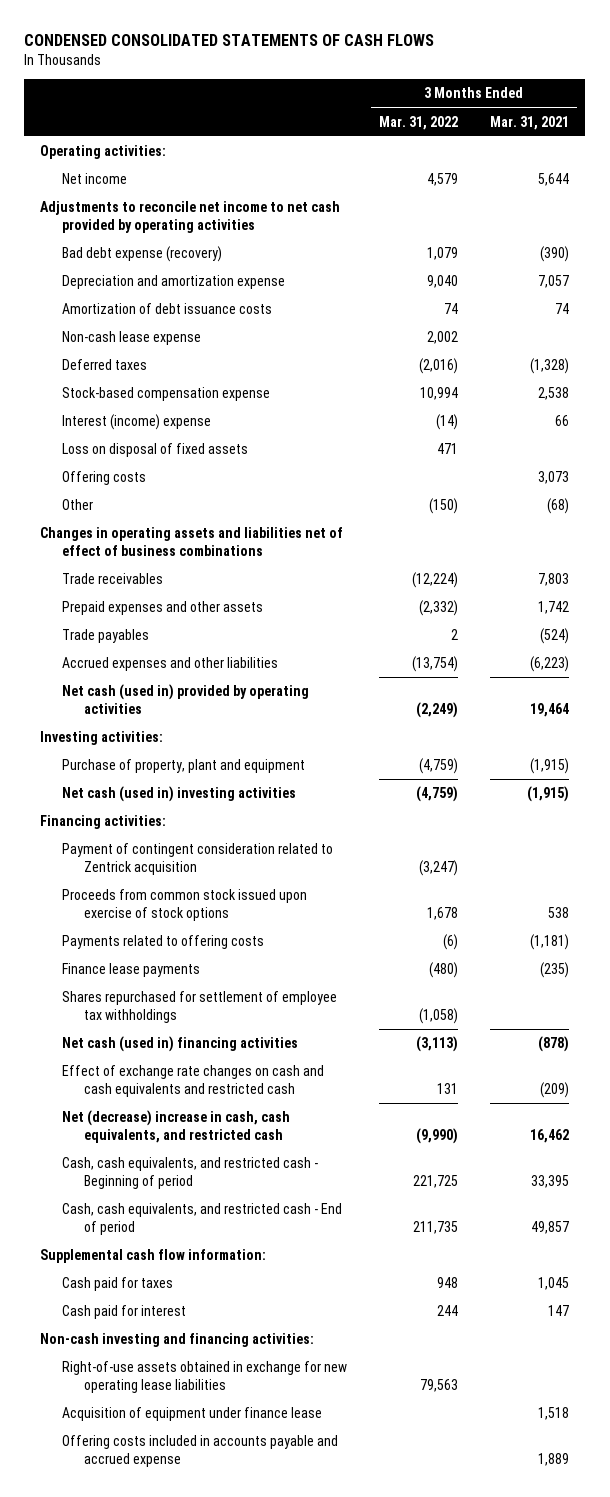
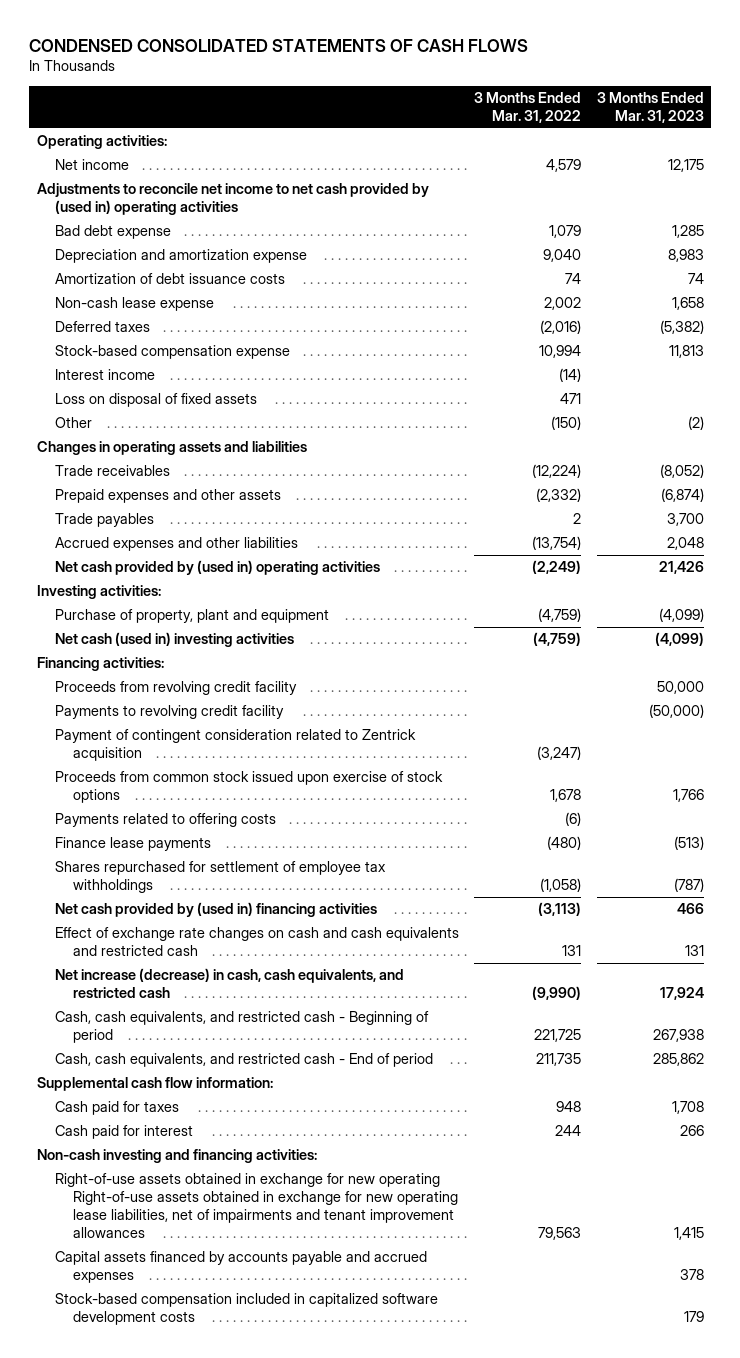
- | 3 Months Ended Mar. 31, 2022 | 3 Months Ended Mar. 31, 2021
+ | 3 Months Ended Mar. 31, 2022 | 3 Months Ended Mar. 31, 2023
- Adjustments to reconcile net income to net cash provided by operating activities
- Bad debt expense (recovery) | 1,079 | (390)
+ Adjustments to reconcile net income to net cash provided by (used in) operating activities
+ Bad debt expense | 1,079 | 1,285
- Interest (income) expense | (14) | 66
+ Interest income | (14) |
- Offering costs | | 3,073
- Changes in operating assets and liabilities net of effect of business combinations
+ Changes in operating assets and liabilities
- Net cash (used in) provided by operating activities | (2,249) | 19,464
+ Net cash provided by (used in) operating activities | (2,249) | 21,426
+ Proceeds from revolving credit facility | | 50,000
+ Payments to revolving credit facility | | (50,000)
- Net cash (used in) financing activities | (3,113) | (878)
+ Net cash provided by (used in) financing activities | (3,113) | 466
- Net (decrease) increase in cash, cash equivalents, and restricted cash | (9,990) | 16,462
+ Net increase (decrease) in cash, cash equivalents, and restricted cash | (9,990) | 17,924
- Right-of-use assets obtained in exchange for new operating lease liabilities | 79,563 |
- Acquisition of equipment under finance lease | | 1,518
- Offering costs included in accounts payable and accrued expense | | 1,889
+ Right-of-use assets obtained in exchange for new operating Right-of-use assets obtained in exchange for new operating lease liabilities, net of impairments and tenant improvement allowances | 79,563 | 1,415
+ Capital assets financed by accounts payable and accrued expenses | | 378
+ Stock-based compensation included in capitalized software development costs | | 179

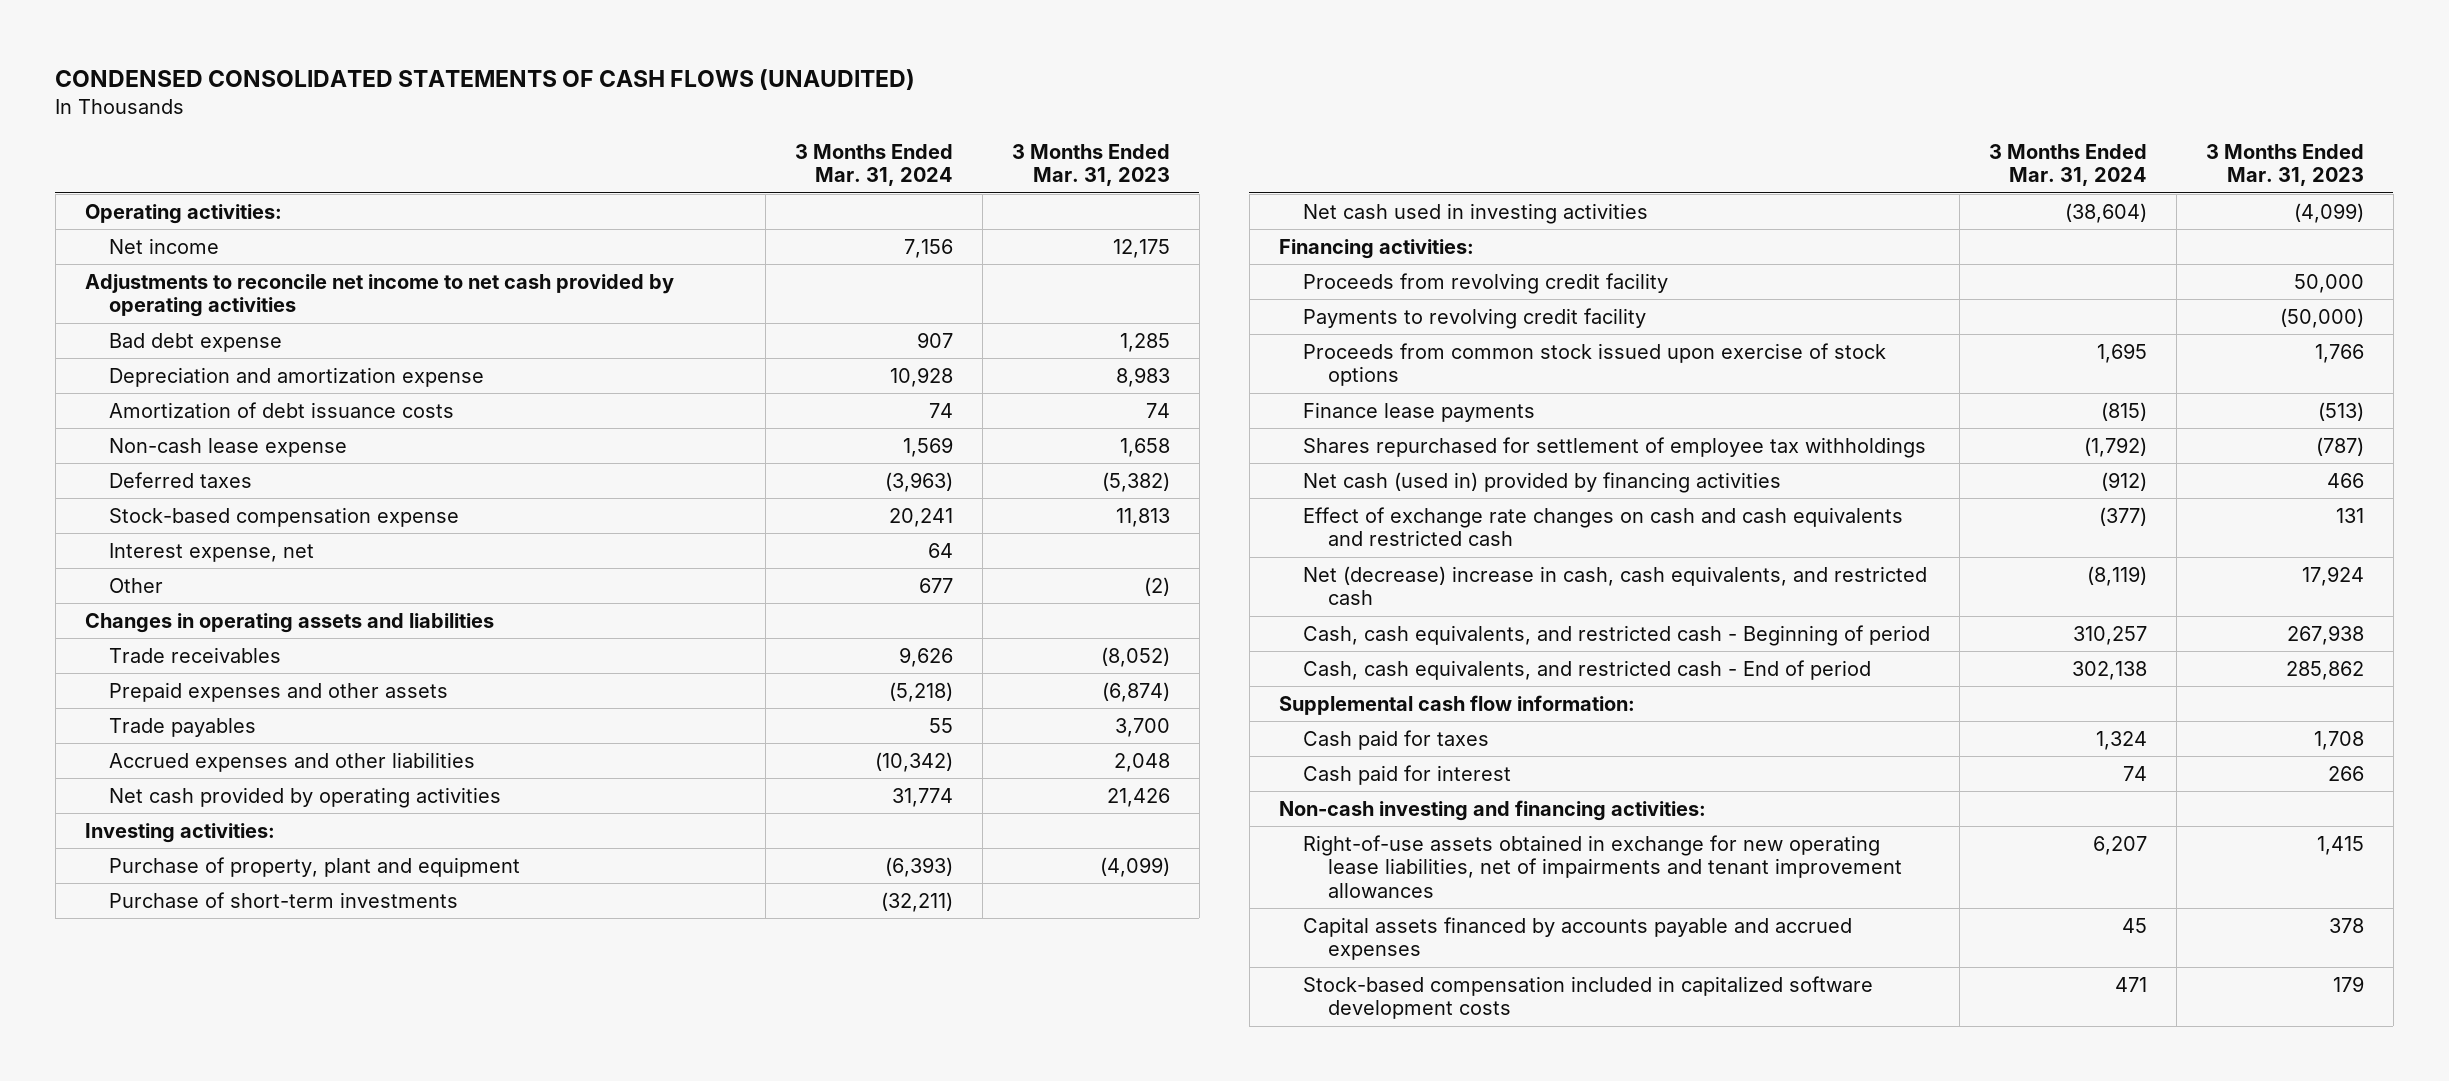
- CONDENSED CONSOLIDATED STATEMENTS OF CASH FLOWS
+ CONDENSED CONSOLIDATED STATEMENTS OF CASH FLOWS (UNAUDITED)
- | 3 Months Ended Mar. 31, 2022 | 3 Months Ended Mar. 31, 2023
+ | 3 Months Ended Mar. 31, 2024 | 3 Months Ended Mar. 31, 2023
- Adjustments to reconcile net income to net cash provided by (used in) operating activities
+ Adjustments to reconcile net income to net cash provided by operating activities
- Interest income | (14) |
- Loss on disposal of fixed assets | 471 |
+ Interest expense, net | 64 |
- Net cash provided by (used in) operating activities | (2,249) | 21,426
+ Net cash provided by operating activities | 31,774 | 21,426
- Net cash (used in) investing activities | (4,759) | (4,099)
+ Purchase of short-term investments | (32,211) |
+ Net cash used in investing activities | (38,604) | (4,099)
- Payment of contingent consideration related to Zentrick acquisition | (3,247) |
- Payments related to offering costs | (6) |
- Net cash provided by (used in) financing activities | (3,113) | 466
+ Net cash (used in) provided by financing activities | (912) | 466
- Net increase (decrease) in cash, cash equivalents, and restricted cash | (9,990) | 17,924
+ Net (decrease) increase in cash, cash equivalents, and restricted cash | (8,119) | 17,924
- Right-of-use assets obtained in exchange for new operating Right-of-use assets obtained in exchange for new operating lease liabilities, net of impairments and tenant improvement allowances | 79,563 | 1,415
+ Right-of-use assets obtained in exchange for new operating lease liabilities, net of impairments and tenant improvement allowances | 6,207 | 1,415

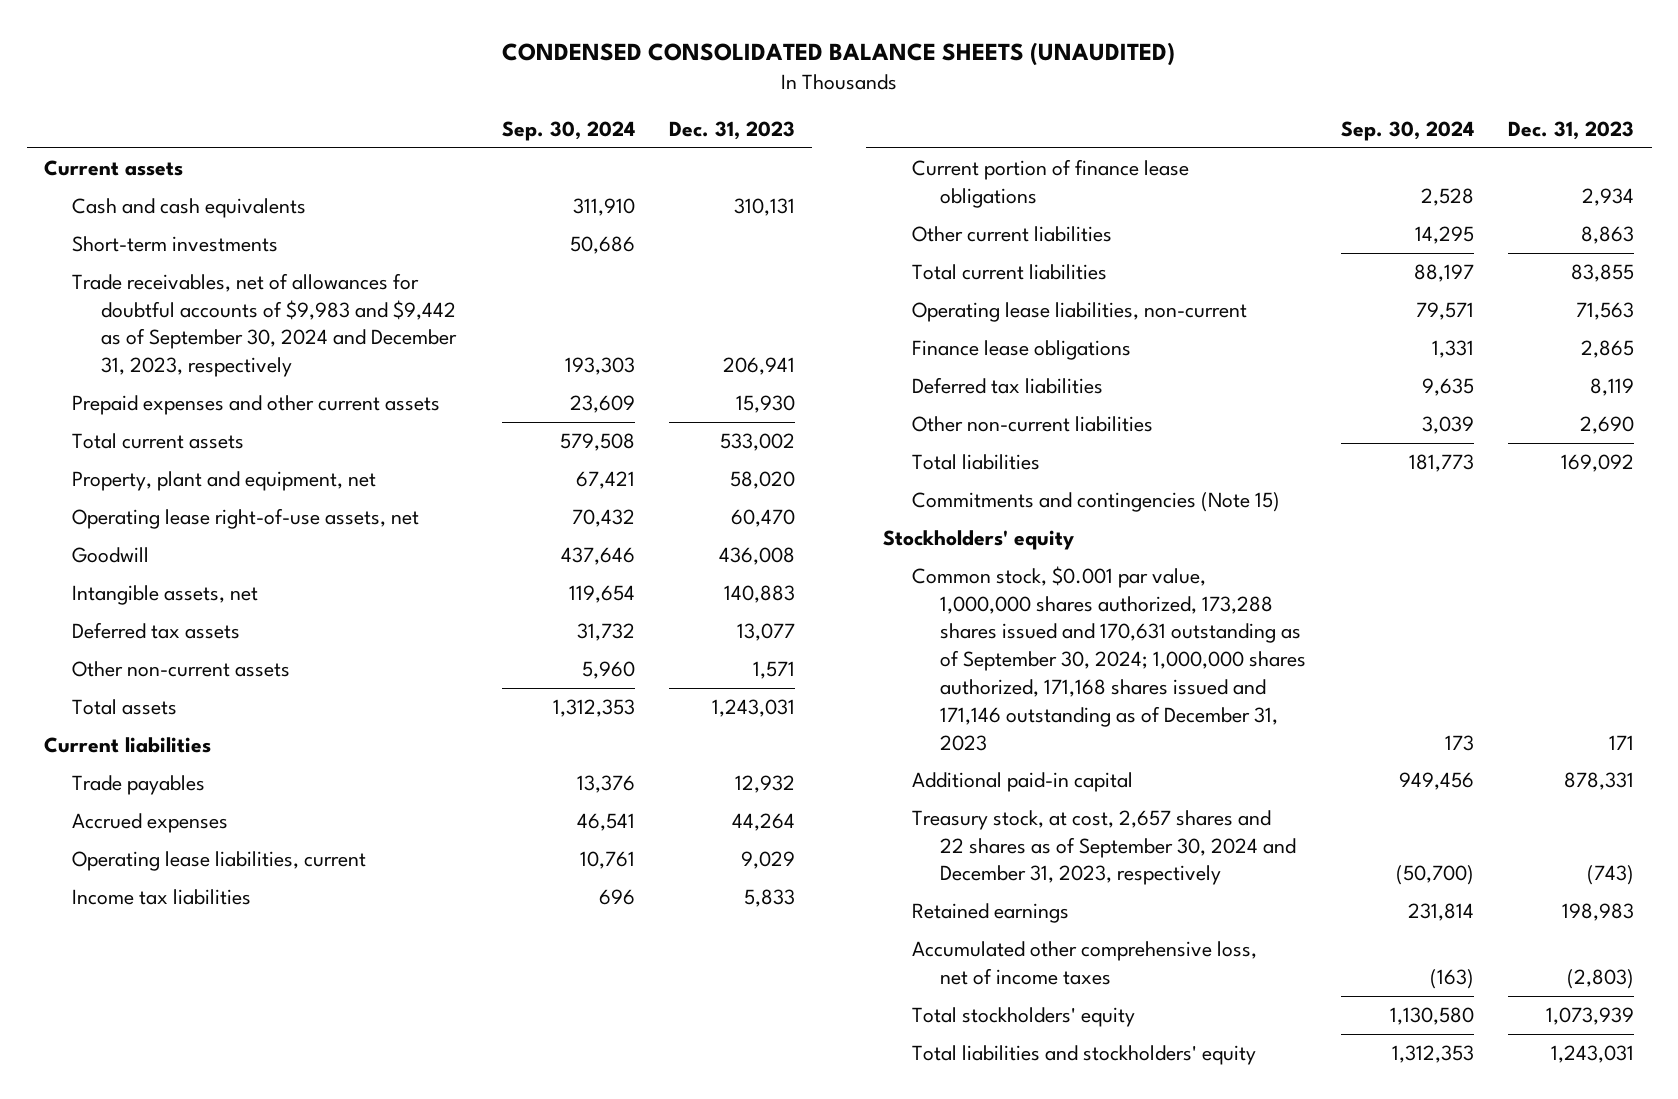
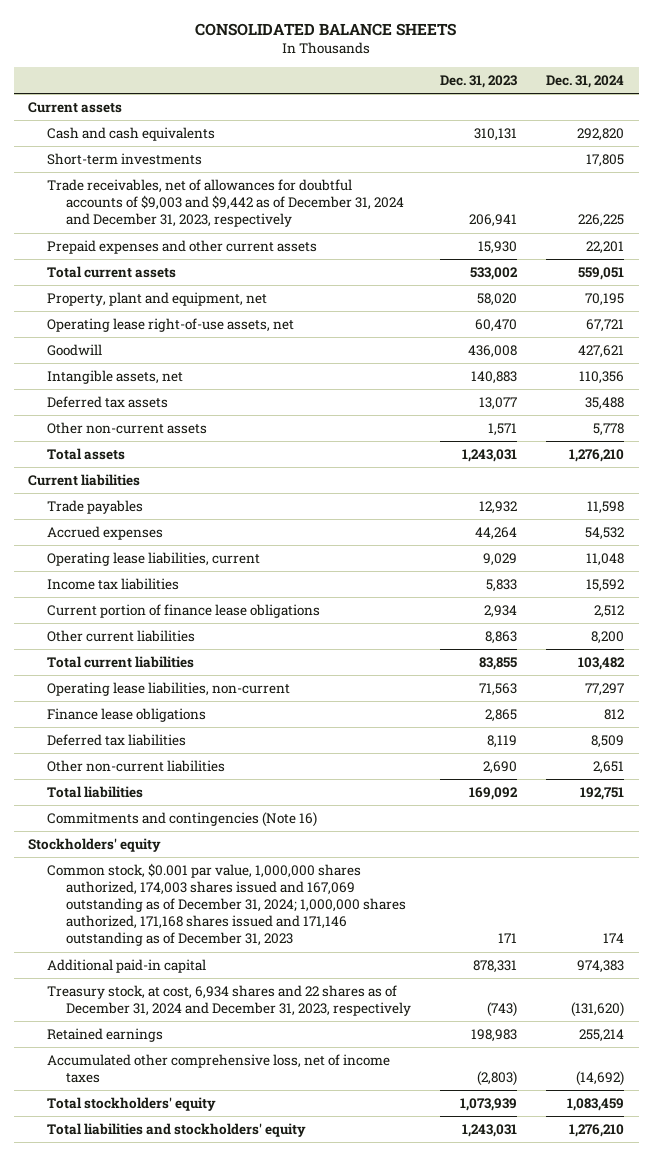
- CONDENSED CONSOLIDATED BALANCE SHEETS (UNAUDITED)
+ CONSOLIDATED BALANCE SHEETS
- | Sep. 30, 2024 | Dec. 31, 2023
+ | Dec. 31, 2023 | Dec. 31, 2024
- Trade receivables, net of allowances for doubtful accounts of $9,983 and $9,442 as of September 30, 2024 and December 31, 2023, respectively | 193,303 | 206,941
+ Trade receivables, net of allowances for doubtful accounts of $9,003 and $9,442 as of December 31, 2024 and December 31, 2023, respectively | 206,941 | 226,225
- Commitments and contingencies (Note 15)
+ Commitments and contingencies (Note 16)
- Common stock, $0.001 par value, 1,000,000 shares authorized, 173,288 shares issued and 170,631 outstanding as of September 30, 2024; 1,000,000 shares authorized, 171,168 shares issued and 171,146 outstanding as of December 31, 2023 | 173 | 171
+ Common stock, $0.001 par value, 1,000,000 shares authorized, 174,003 shares issued and 167,069 outstanding as of December 31, 2024; 1,000,000 shares authorized, 171,168 shares issued and 171,146 outstanding as of December 31, 2023 | 171 | 174
- Treasury stock, at cost, 2,657 shares and 22 shares as of September 30, 2024 and December 31, 2023, respectively | (50,700) | (743)
+ Treasury stock, at cost, 6,934 shares and 22 shares as of December 31, 2024 and December 31, 2023, respectively | (743) | (131,620)

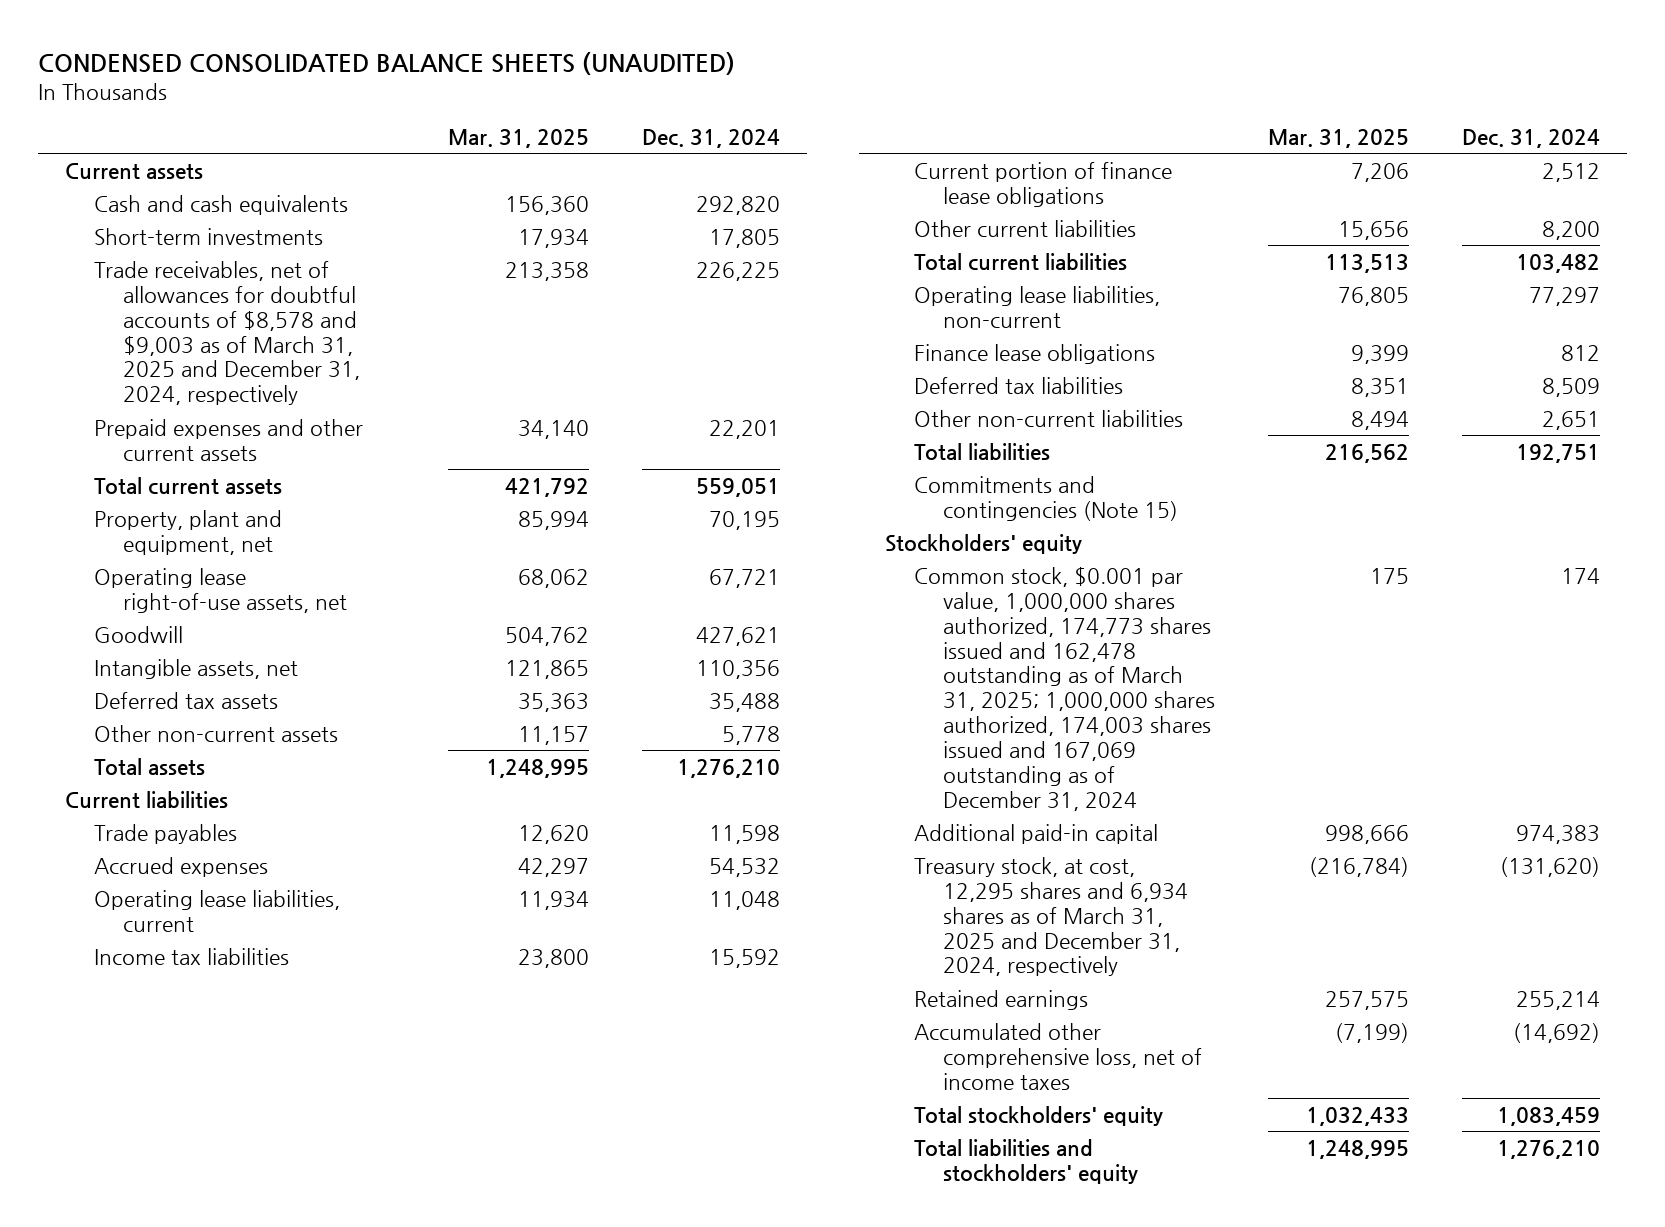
- CONSOLIDATED BALANCE SHEETS
+ CONDENSED CONSOLIDATED BALANCE SHEETS (UNAUDITED)
- | Dec. 31, 2023 | Dec. 31, 2024
+ | Mar. 31, 2025 | Dec. 31, 2024
- Trade receivables, net of allowances for doubtful accounts of $9,003 and $9,442 as of December 31, 2024 and December 31, 2023, respectively | 206,941 | 226,225
+ Trade receivables, net of allowances for doubtful accounts of $8,578 and $9,003 as of March 31, 2025 and December 31, 2024, respectively | 213,358 | 226,225
- Commitments and contingencies (Note 16)
+ Commitments and contingencies (Note 15)
- Common stock, $0.001 par value, 1,000,000 shares authorized, 174,003 shares issued and 167,069 outstanding as of December 31, 2024; 1,000,000 shares authorized, 171,168 shares issued and 171,146 outstanding as of December 31, 2023 | 171 | 174
+ Common stock, $0.001 par value, 1,000,000 shares authorized, 174,773 shares issued and 162,478 outstanding as of March 31, 2025; 1,000,000 shares authorized, 174,003 shares issued and 167,069 outstanding as of December 31, 2024 | 175 | 174
- Treasury stock, at cost, 6,934 shares and 22 shares as of December 31, 2024 and December 31, 2023, respectively | (743) | (131,620)
+ Treasury stock, at cost, 12,295 shares and 6,934 shares as of March 31, 2025 and December 31, 2024, respectively | (216,784) | (131,620)

